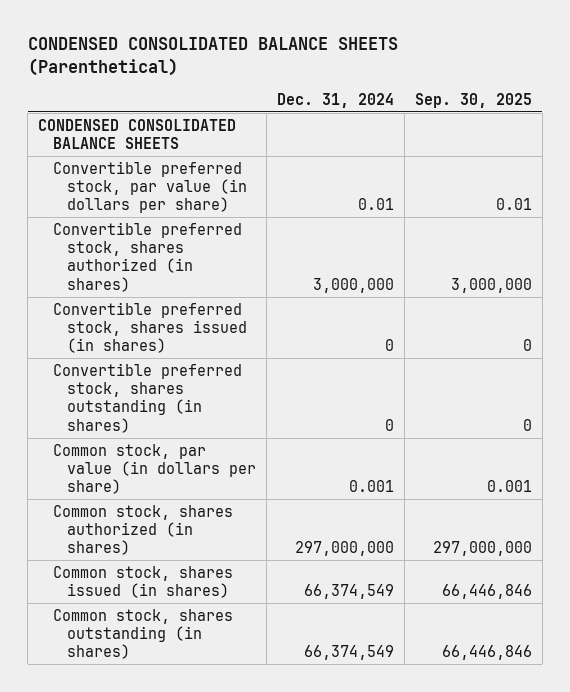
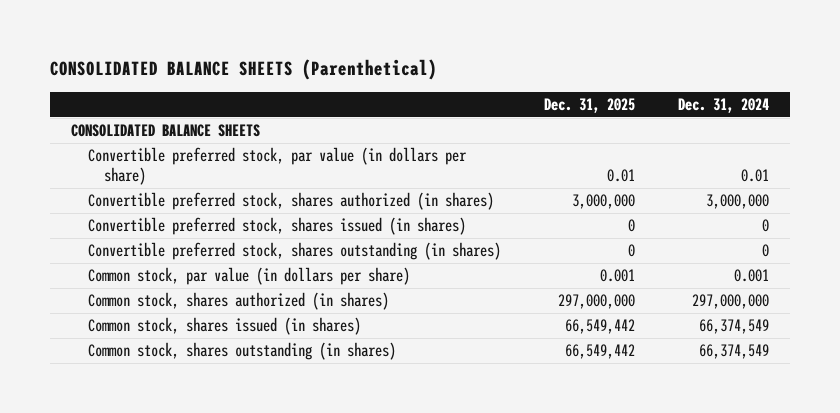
- CONDENSED CONSOLIDATED BALANCE SHEETS (Parenthetical)
+ CONSOLIDATED BALANCE SHEETS (Parenthetical)
- | Dec. 31, 2024 | Sep. 30, 2025
+ | Dec. 31, 2025 | Dec. 31, 2024
- CONDENSED CONSOLIDATED BALANCE SHEETS
+ CONSOLIDATED BALANCE SHEETS

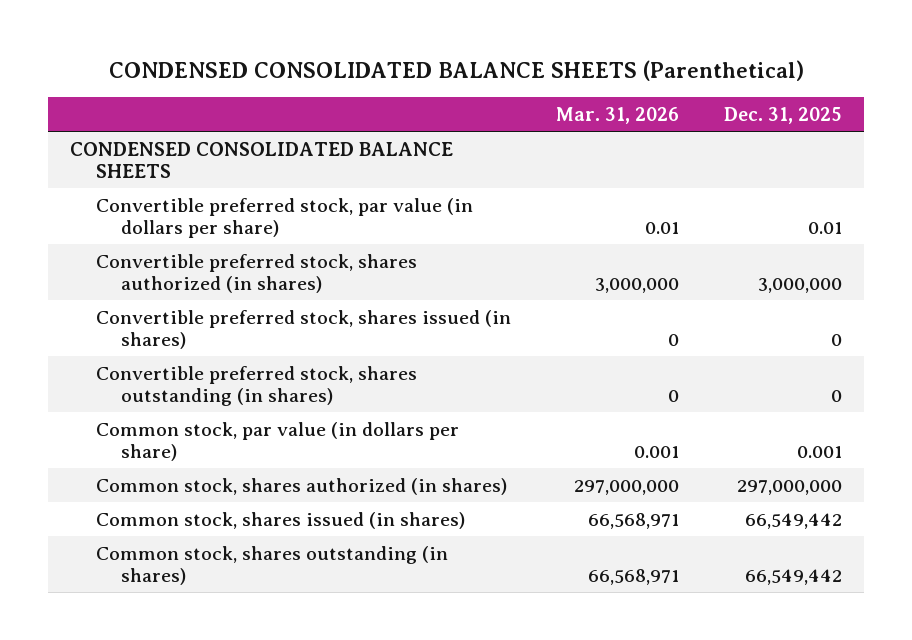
- CONSOLIDATED BALANCE SHEETS (Parenthetical)
+ CONDENSED CONSOLIDATED BALANCE SHEETS (Parenthetical)
- | Dec. 31, 2025 | Dec. 31, 2024
+ | Mar. 31, 2026 | Dec. 31, 2025
- CONSOLIDATED BALANCE SHEETS
+ CONDENSED CONSOLIDATED BALANCE SHEETS

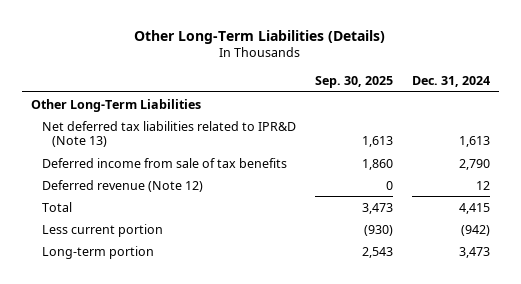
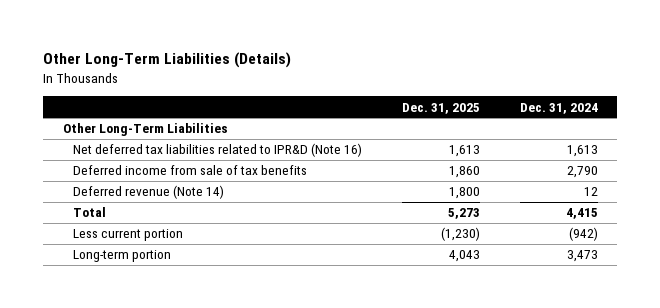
- | Sep. 30, 2025 | Dec. 31, 2024
+ | Dec. 31, 2025 | Dec. 31, 2024
- Net deferred tax liabilities related to IPR&D (Note 13) | 1,613 | 1,613
+ Net deferred tax liabilities related to IPR&D (Note 16) | 1,613 | 1,613
- Deferred revenue (Note 12) | 0 | 12
+ Deferred revenue (Note 14) | 1,800 | 12

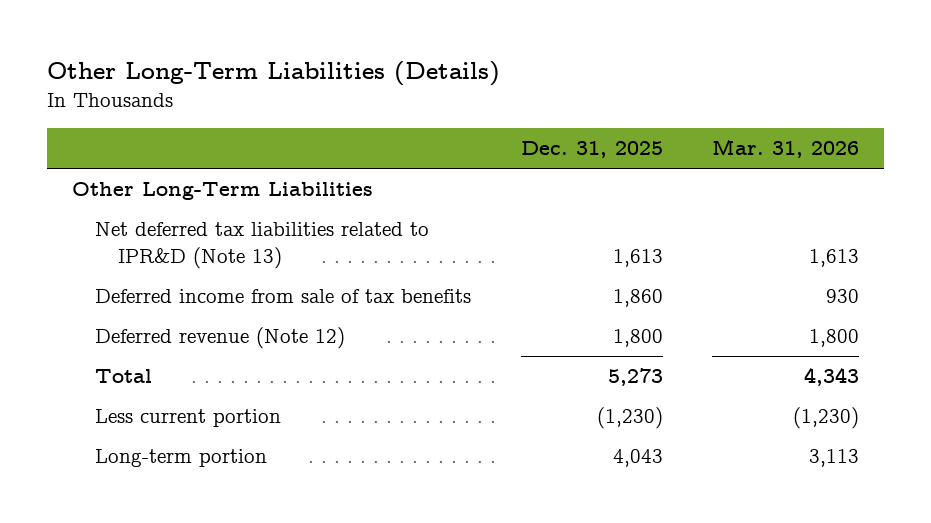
- | Dec. 31, 2025 | Dec. 31, 2024
+ | Dec. 31, 2025 | Mar. 31, 2026
- Net deferred tax liabilities related to IPR&D (Note 16) | 1,613 | 1,613
+ Net deferred tax liabilities related to IPR&D (Note 13) | 1,613 | 1,613
- Deferred revenue (Note 14) | 1,800 | 12
+ Deferred revenue (Note 12) | 1,800 | 1,800

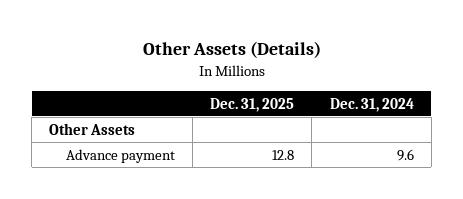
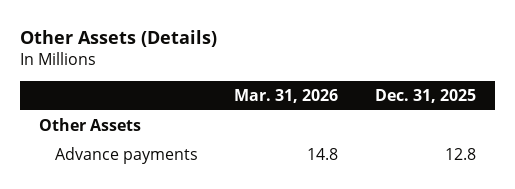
- | Dec. 31, 2025 | Dec. 31, 2024
+ | Mar. 31, 2026 | Dec. 31, 2025
- Advance payment | 12.8 | 9.6
+ Advance payments | 14.8 | 12.8

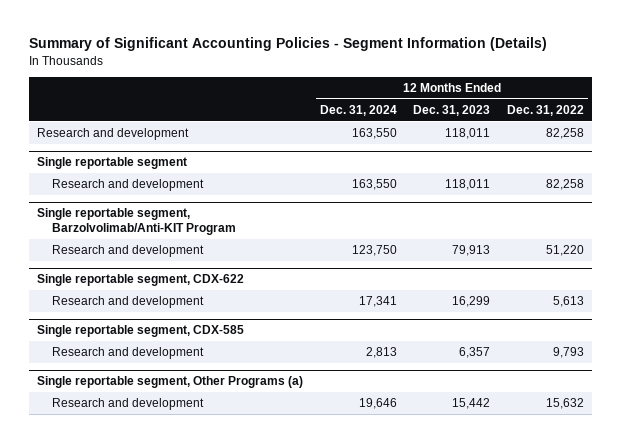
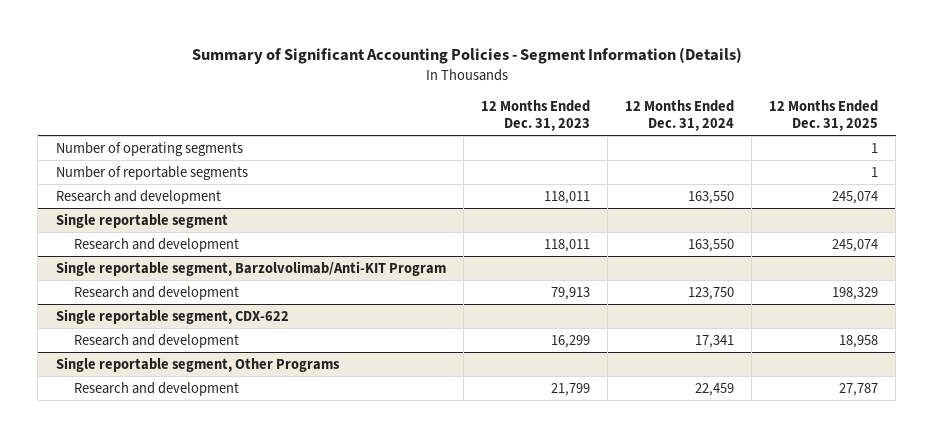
- | 12 Months Ended Dec. 31, 2024 | 12 Months Ended Dec. 31, 2023 | 12 Months Ended Dec. 31, 2022
+ | 12 Months Ended Dec. 31, 2023 | 12 Months Ended Dec. 31, 2024 | 12 Months Ended Dec. 31, 2025
+ Number of operating segments | | | 1
+ Number of reportable segments | | | 1
- Single reportable segment, CDX-585
- Research and development | 2,813 | 6,357 | 9,793
- Single reportable segment, Other Programs (a)
- Research and development | 19,646 | 15,442 | 15,632
+ Single reportable segment, Other Programs
+ Research and development | 21,799 | 22,459 | 27,787

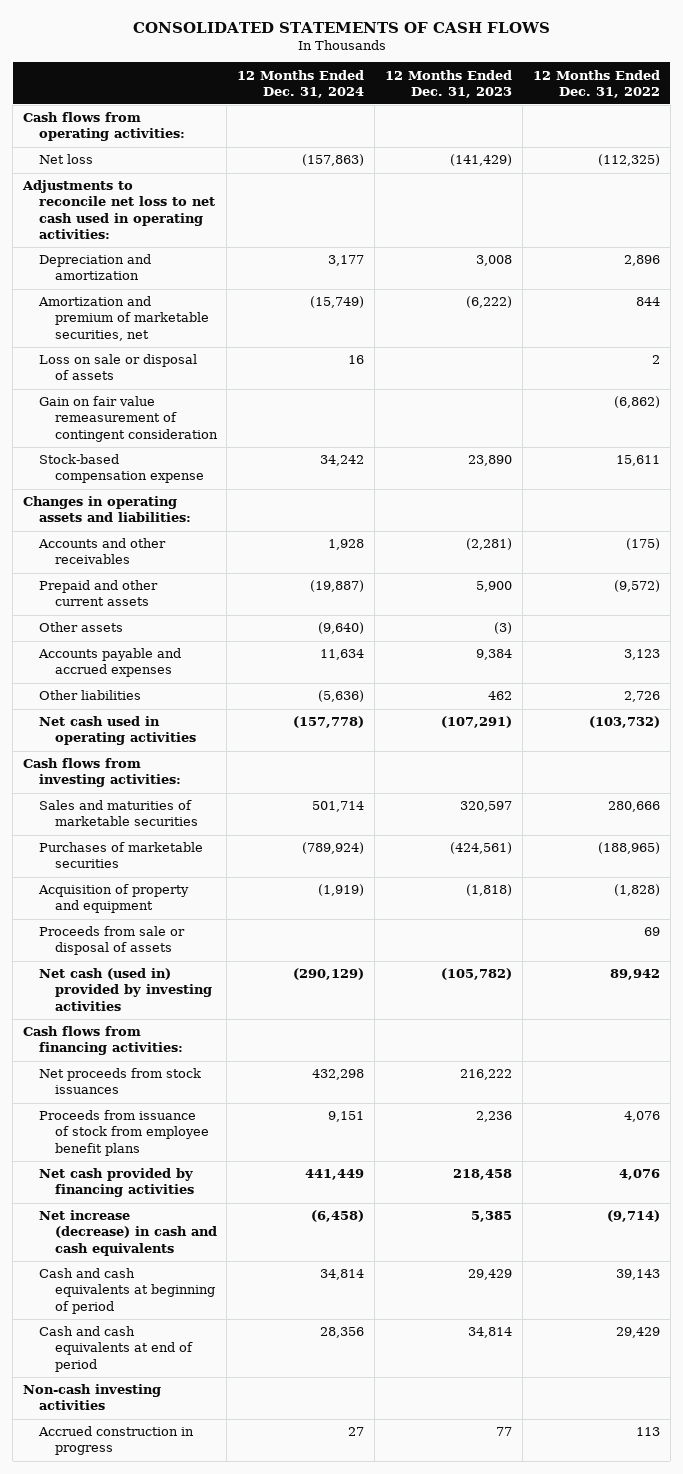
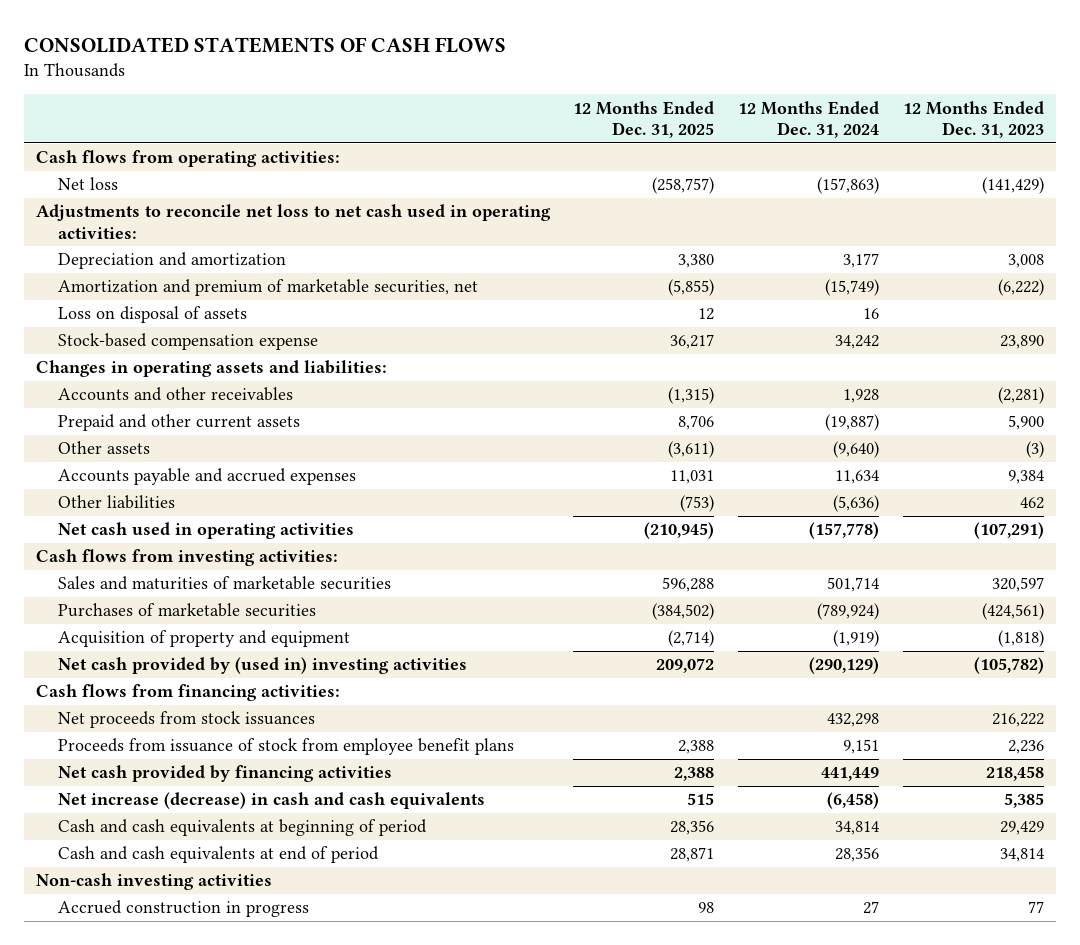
- | 12 Months Ended Dec. 31, 2024 | 12 Months Ended Dec. 31, 2023 | 12 Months Ended Dec. 31, 2022
+ | 12 Months Ended Dec. 31, 2025 | 12 Months Ended Dec. 31, 2024 | 12 Months Ended Dec. 31, 2023
- Loss on sale or disposal of assets | 16 | | 2
- Gain on fair value remeasurement of contingent consideration | | | (6,862)
+ Loss on disposal of assets | 12 | 16 |
- Proceeds from sale or disposal of assets | | | 69
- Net cash (used in) provided by investing activities | (290,129) | (105,782) | 89,942
+ Net cash provided by (used in) investing activities | 209,072 | (290,129) | (105,782)

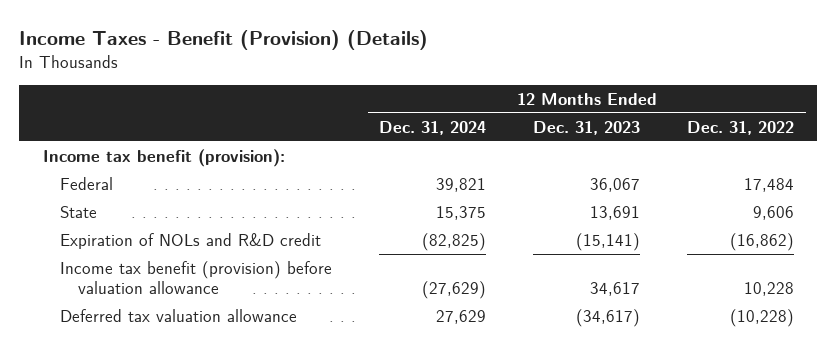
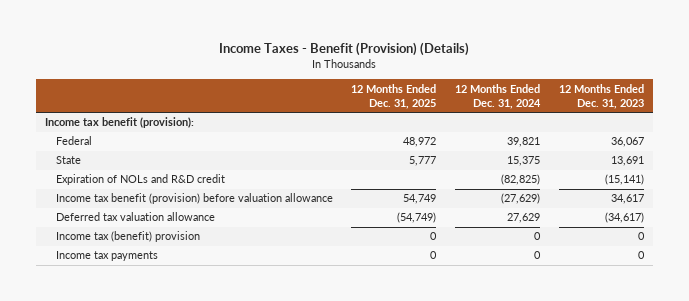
- | 12 Months Ended Dec. 31, 2024 | 12 Months Ended Dec. 31, 2023 | 12 Months Ended Dec. 31, 2022
+ | 12 Months Ended Dec. 31, 2025 | 12 Months Ended Dec. 31, 2024 | 12 Months Ended Dec. 31, 2023
+ Income tax (benefit) provision | 0 | 0 | 0
+ Income tax payments | 0 | 0 | 0

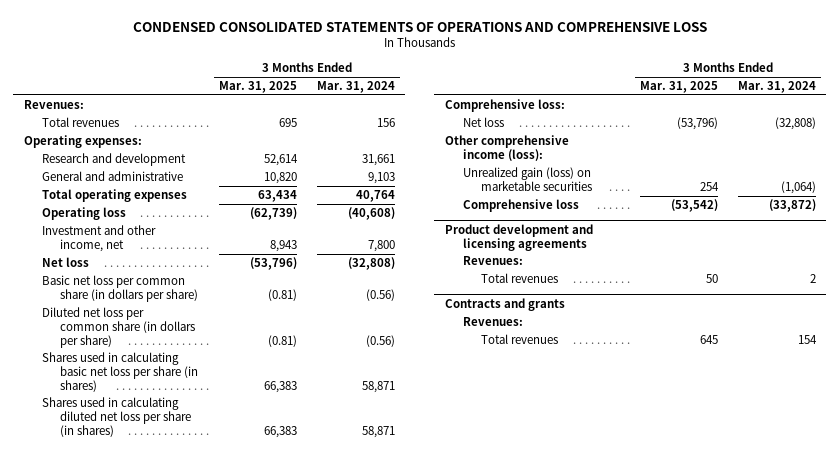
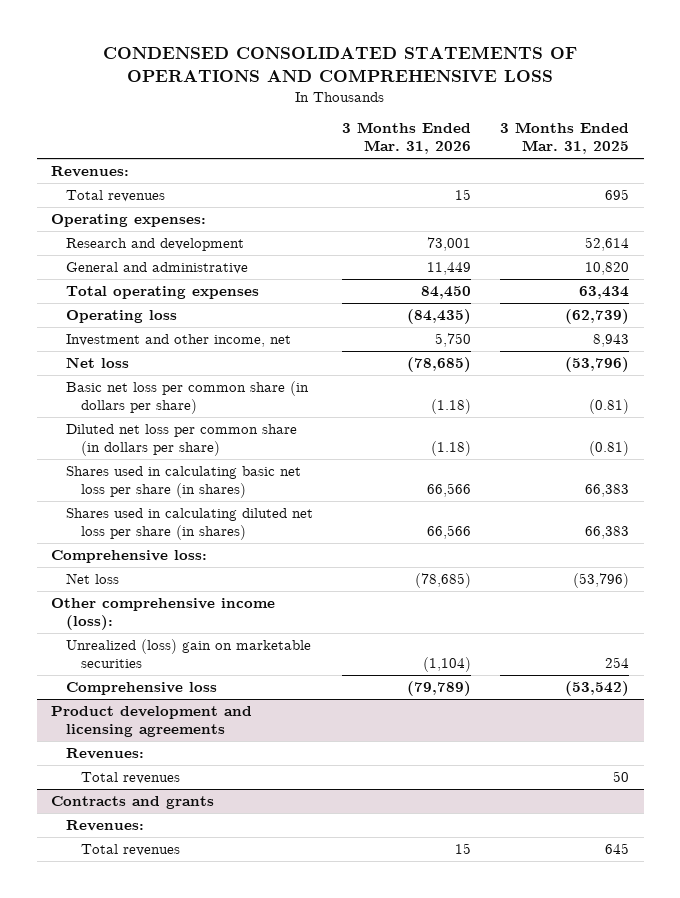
- | 3 Months Ended Mar. 31, 2025 | 3 Months Ended Mar. 31, 2024
+ | 3 Months Ended Mar. 31, 2026 | 3 Months Ended Mar. 31, 2025
- Unrealized gain (loss) on marketable securities | 254 | (1,064)
+ Unrealized (loss) gain on marketable securities | (1,104) | 254

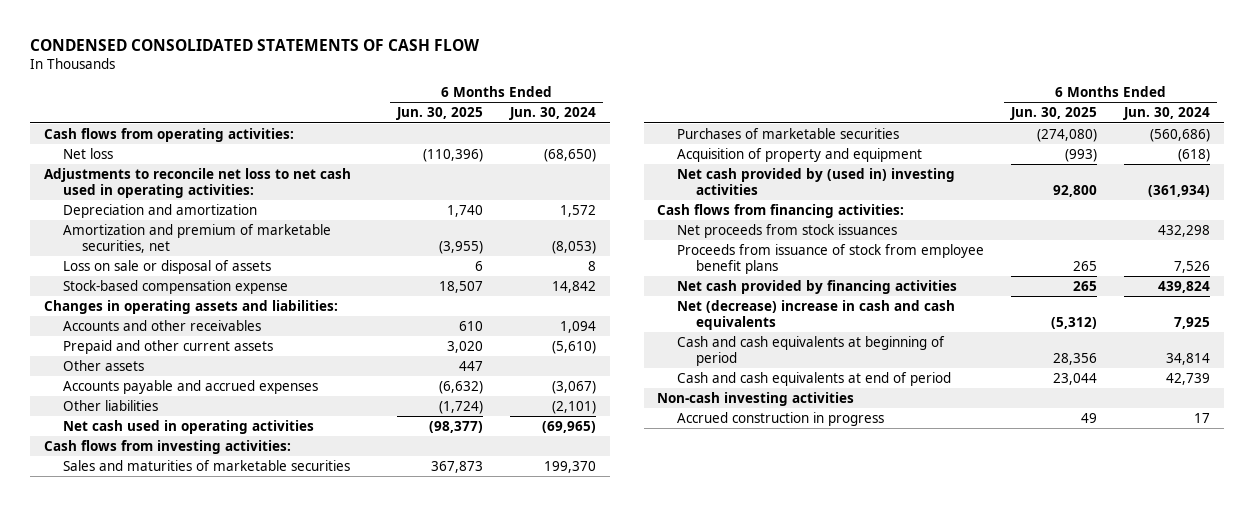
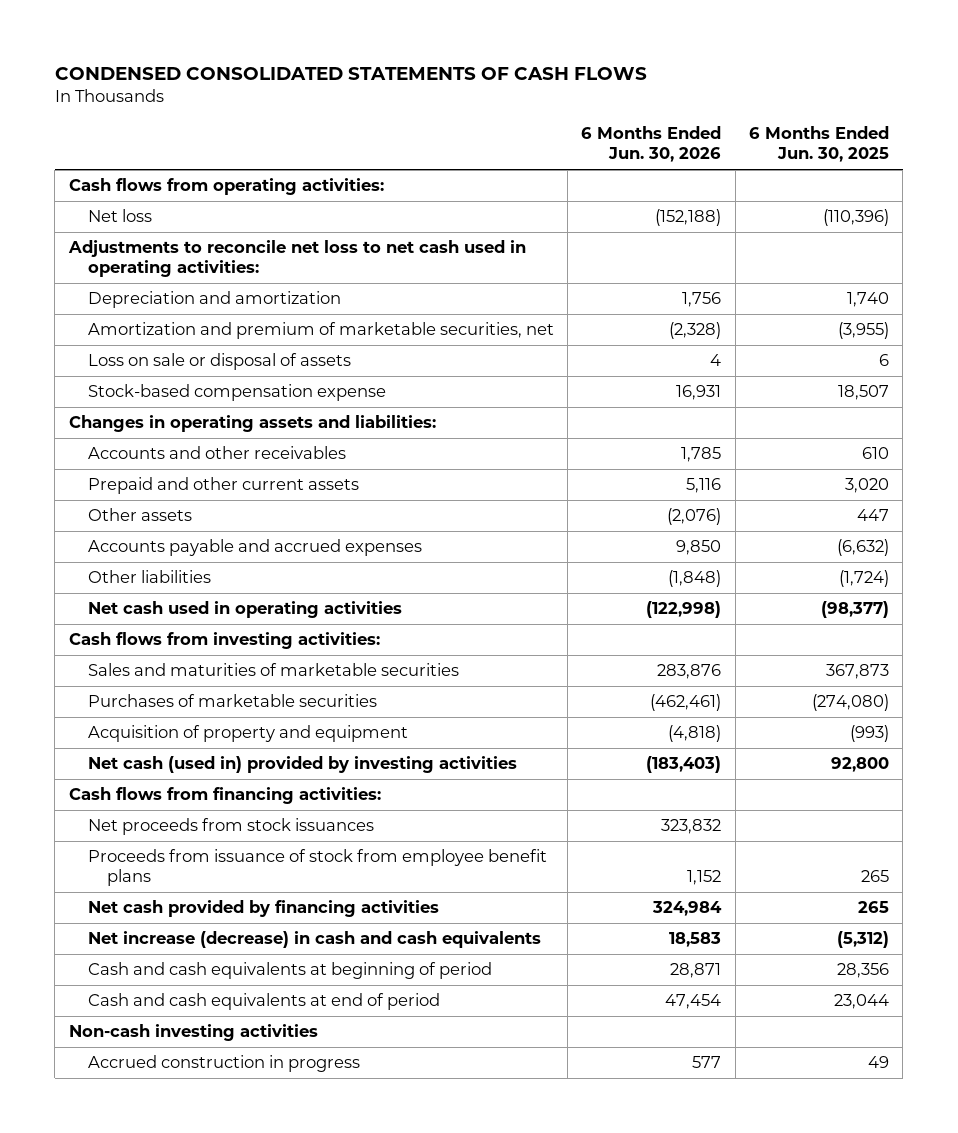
- CONDENSED CONSOLIDATED STATEMENTS OF CASH FLOW
+ CONDENSED CONSOLIDATED STATEMENTS OF CASH FLOWS
- | 6 Months Ended Jun. 30, 2025 | 6 Months Ended Jun. 30, 2024
+ | 6 Months Ended Jun. 30, 2026 | 6 Months Ended Jun. 30, 2025
- Net cash provided by (used in) investing activities | 92,800 | (361,934)
+ Net cash (used in) provided by investing activities | (183,403) | 92,800
- Net (decrease) increase in cash and cash equivalents | (5,312) | 7,925
+ Net increase (decrease) in cash and cash equivalents | 18,583 | (5,312)

